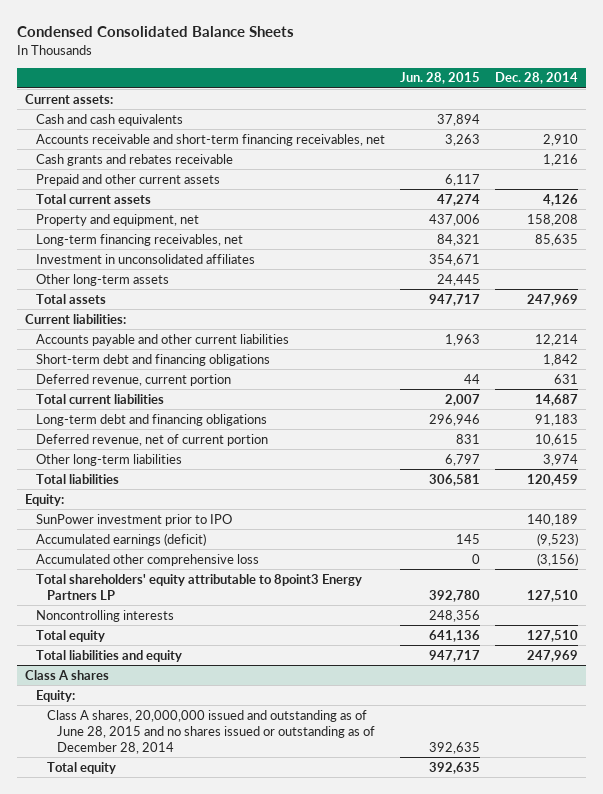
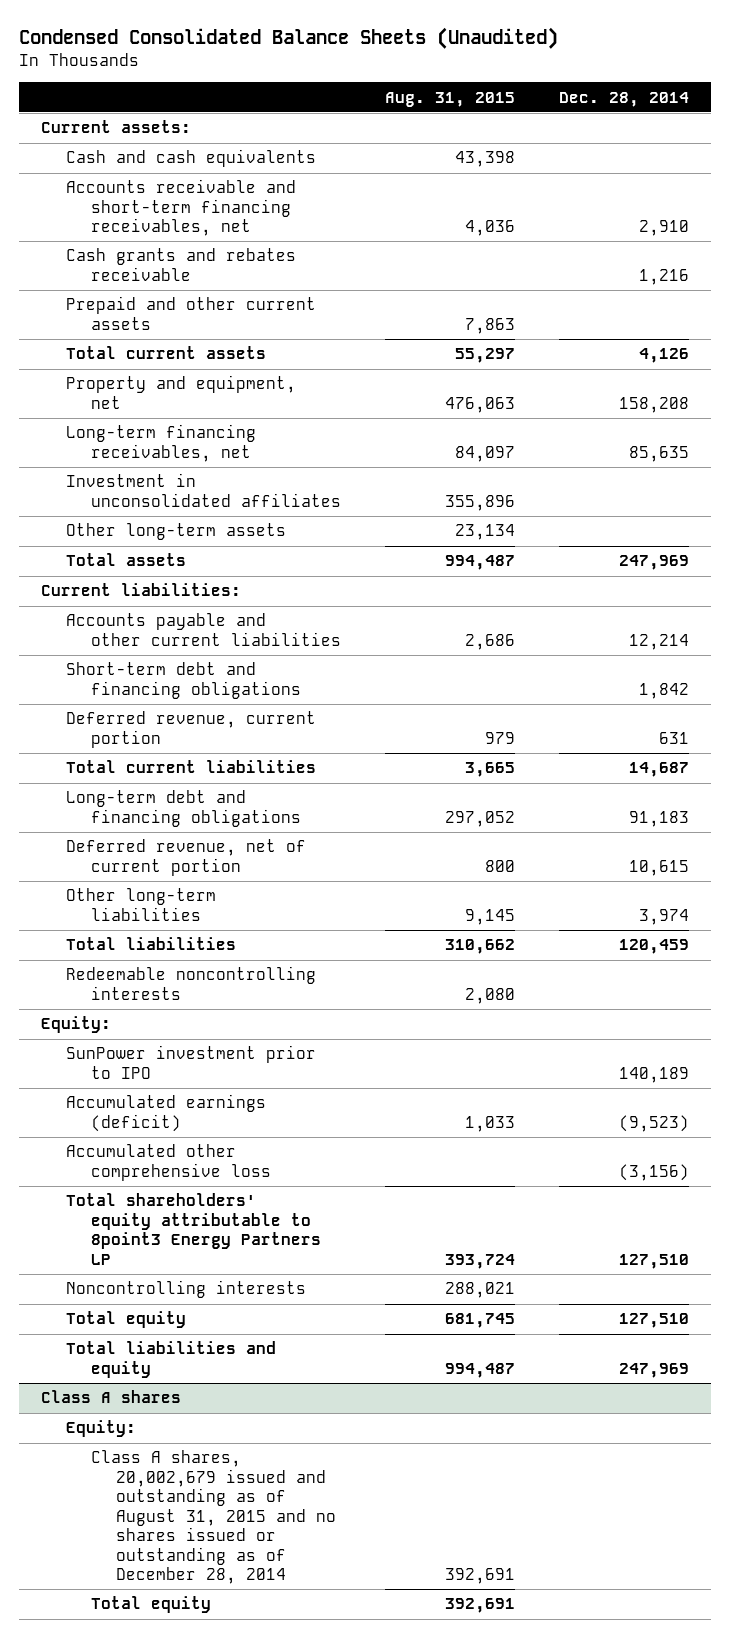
- Condensed Consolidated Balance Sheets
+ Condensed Consolidated Balance Sheets (Unaudited)
- | Jun. 28, 2015 | Dec. 28, 2014
+ | Aug. 31, 2015 | Dec. 28, 2014
+ Redeemable noncontrolling interests | 2,080 |
@ Class A shares
- Class A shares, 20,000,000 issued and outstanding as of June 28, 2015 and no shares issued or outstanding as of December 28, 2014 | 392,635 |
+ Class A shares, 20,002,679 issued and outstanding as of August 31, 2015 and no shares issued or outstanding as of December 28, 2014 | 392,691 |

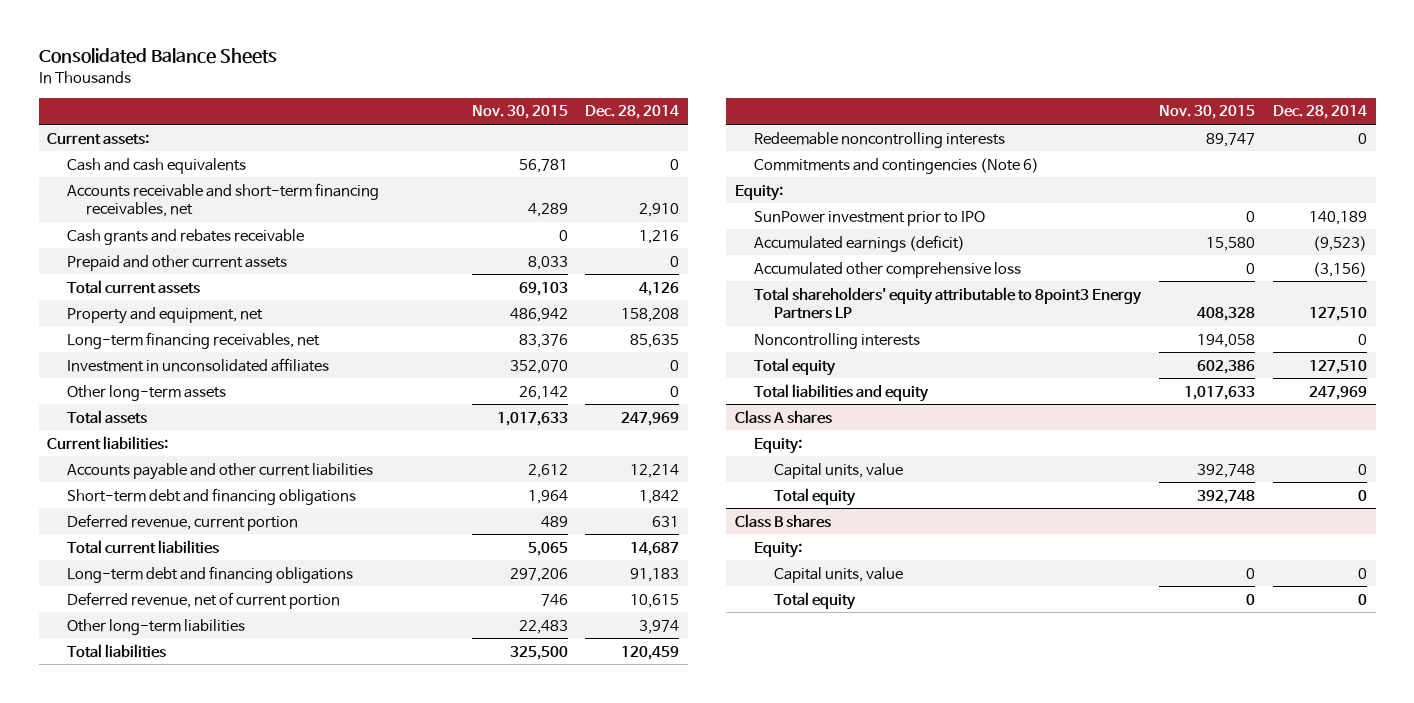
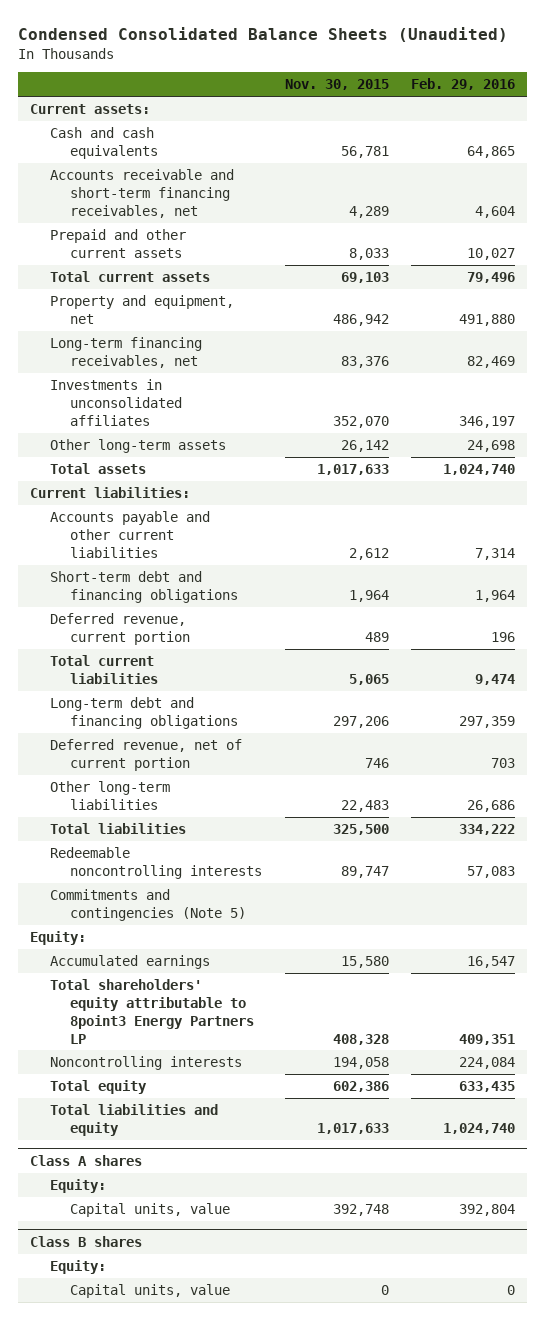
- Consolidated Balance Sheets
+ Condensed Consolidated Balance Sheets (Unaudited)
- | Nov. 30, 2015 | Dec. 28, 2014
+ | Nov. 30, 2015 | Feb. 29, 2016
- Cash grants and rebates receivable | 0 | 1,216
- Investment in unconsolidated affiliates | 352,070 | 0
+ Investments in unconsolidated affiliates | 352,070 | 346,197
- Commitments and contingencies (Note 6)
+ Commitments and contingencies (Note 5)
- SunPower investment prior to IPO | 0 | 140,189
- Accumulated earnings (deficit) | 15,580 | (9,523)
- Accumulated other comprehensive loss | 0 | (3,156)
+ Accumulated earnings | 15,580 | 16,547
@ Class A shares
- Total equity | 392,748 | 0
@ Class B shares
- Total equity | 0 | 0

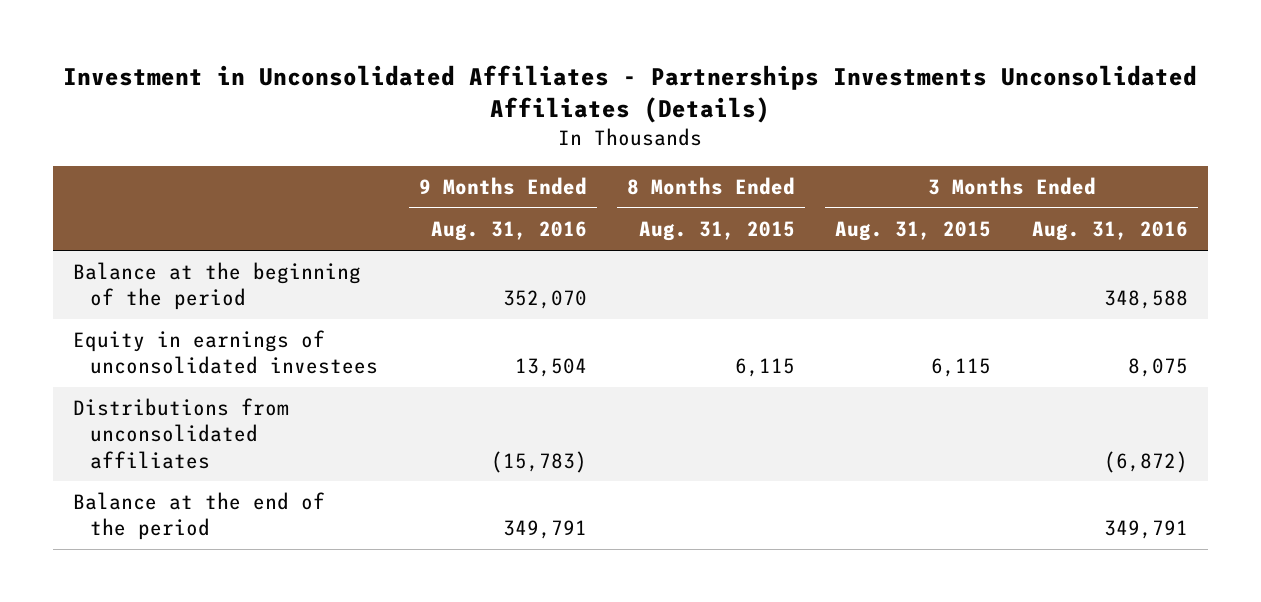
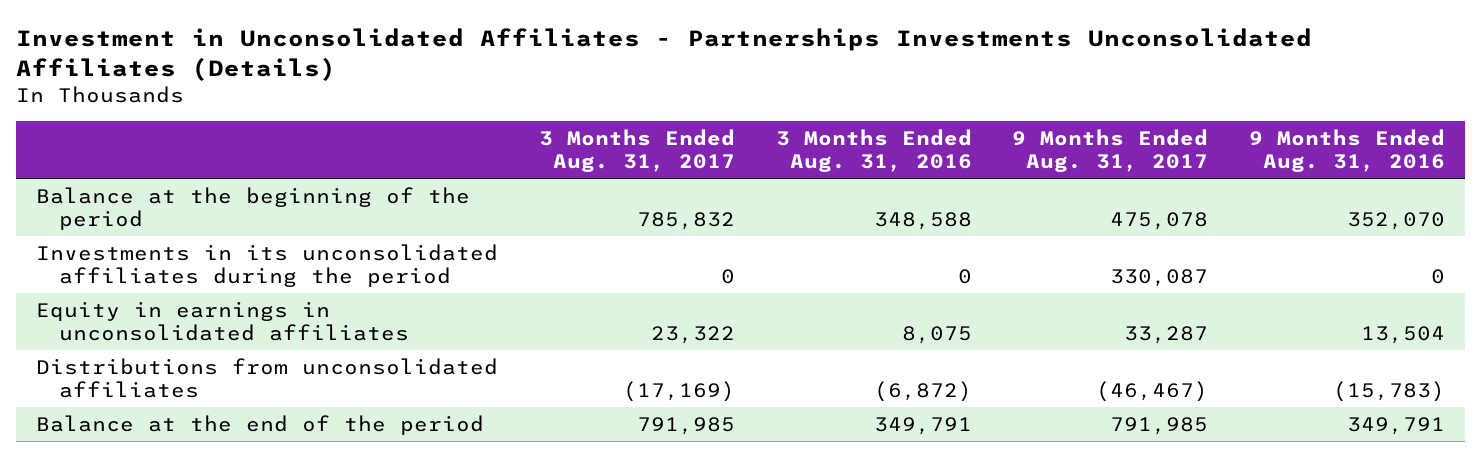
- | 9 Months Ended Aug. 31, 2016 | 8 Months Ended Aug. 31, 2015 | 3 Months Ended Aug. 31, 2015 | 3 Months Ended Aug. 31, 2016
+ | 3 Months Ended Aug. 31, 2017 | 3 Months Ended Aug. 31, 2016 | 9 Months Ended Aug. 31, 2017 | 9 Months Ended Aug. 31, 2016
- Equity in earnings of unconsolidated investees | 13,504 | 6,115 | 6,115 | 8,075
+ Investments in its unconsolidated affiliates during the period | 0 | 0 | 330,087 | 0
+ Equity in earnings in unconsolidated affiliates | 23,322 | 8,075 | 33,287 | 13,504

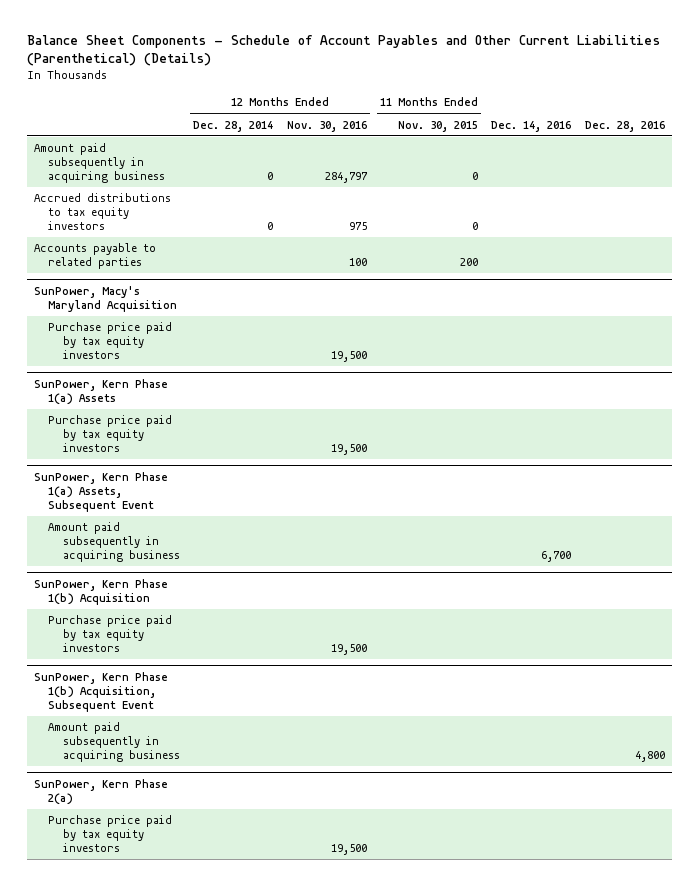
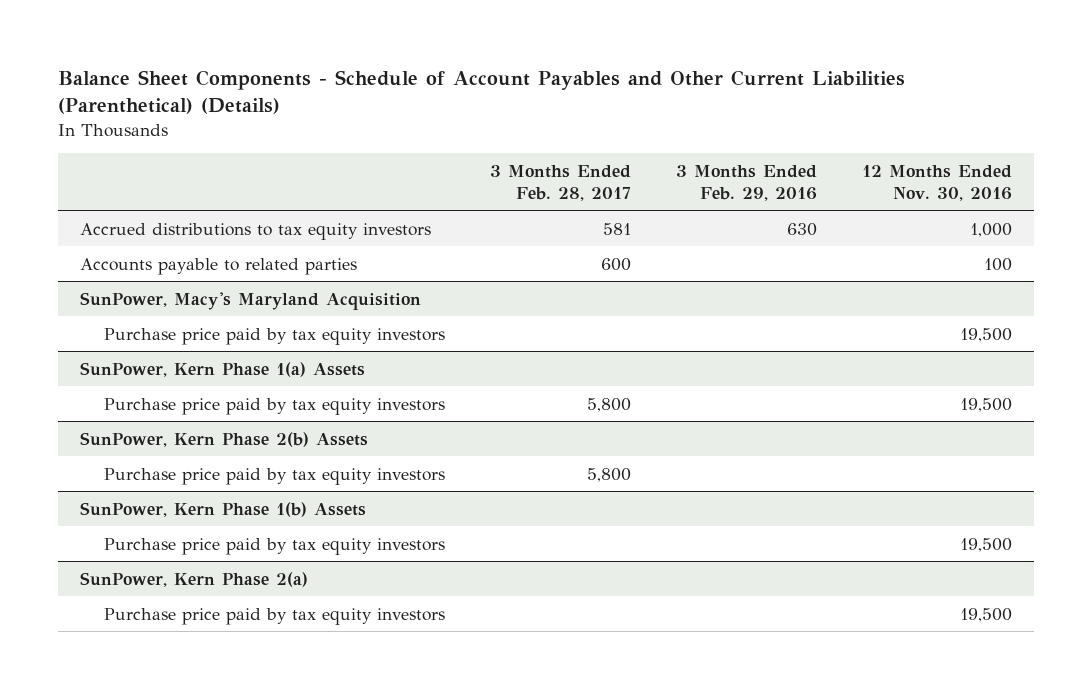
- | 12 Months Ended Dec. 28, 2014 | 12 Months Ended Nov. 30, 2016 | 11 Months Ended Nov. 30, 2015 | Dec. 14, 2016 | Dec. 28, 2016
+ | 3 Months Ended Feb. 28, 2017 | 3 Months Ended Feb. 29, 2016 | 12 Months Ended Nov. 30, 2016
- Amount paid subsequently in acquiring business | 0 | 284,797 | 0 | |
- Accrued distributions to tax equity investors | 0 | 975 | 0 | |
+ Accrued distributions to tax equity investors | 581 | 630 | 1,000
- SunPower, Kern Phase 1(a) Assets, Subsequent Event
- Amount paid subsequently in acquiring business | | | | 6,700 |
- SunPower, Kern Phase 1(b) Acquisition
+ SunPower, Kern Phase 2(b) Assets
+ Purchase price paid by tax equity investors | 5,800 | |
+ SunPower, Kern Phase 1(b) Assets
- SunPower, Kern Phase 1(b) Acquisition, Subsequent Event
- Amount paid subsequently in acquiring business | | | | | 4,800

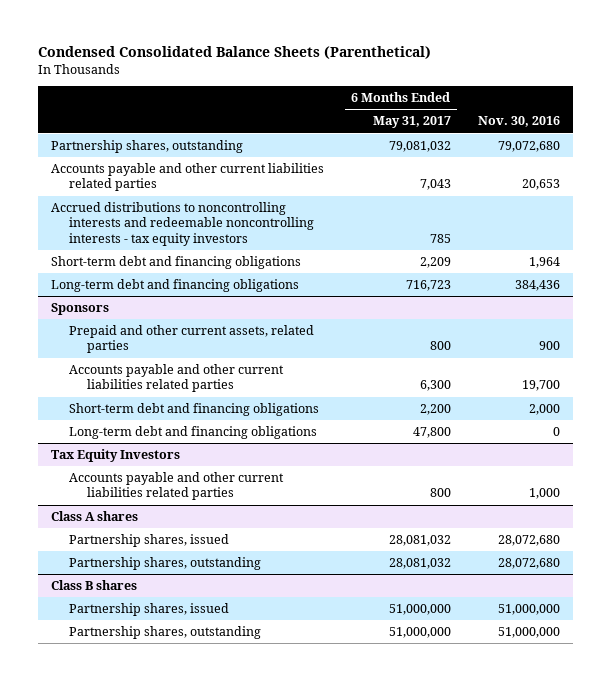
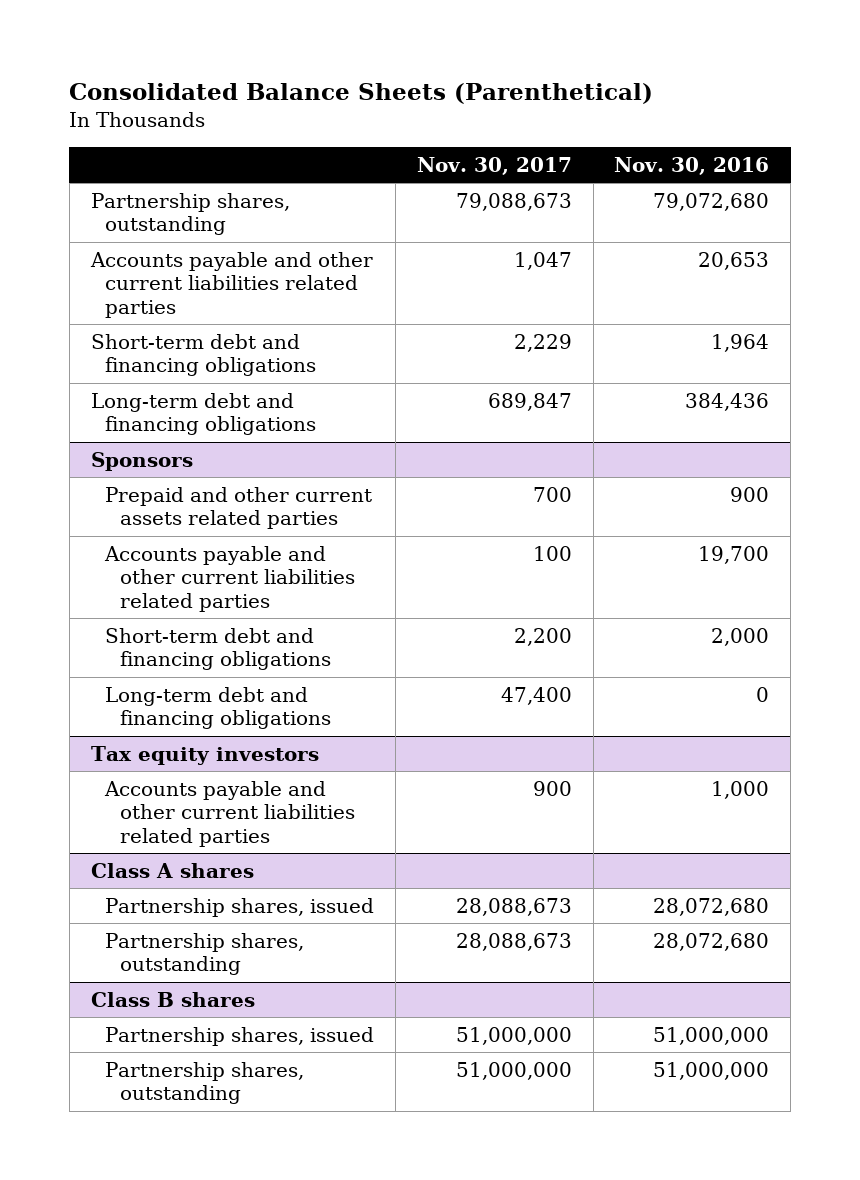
- Condensed Consolidated Balance Sheets (Parenthetical)
+ Consolidated Balance Sheets (Parenthetical)
- | 6 Months Ended May 31, 2017 | Nov. 30, 2016
+ | Nov. 30, 2017 | Nov. 30, 2016
- Accrued distributions to noncontrolling interests and redeemable noncontrolling interests - tax equity investors | 785 |
@ Sponsors
- Prepaid and other current assets, related parties | 800 | 900
+ Prepaid and other current assets related parties | 700 | 900
- Tax Equity Investors
+ Tax equity investors

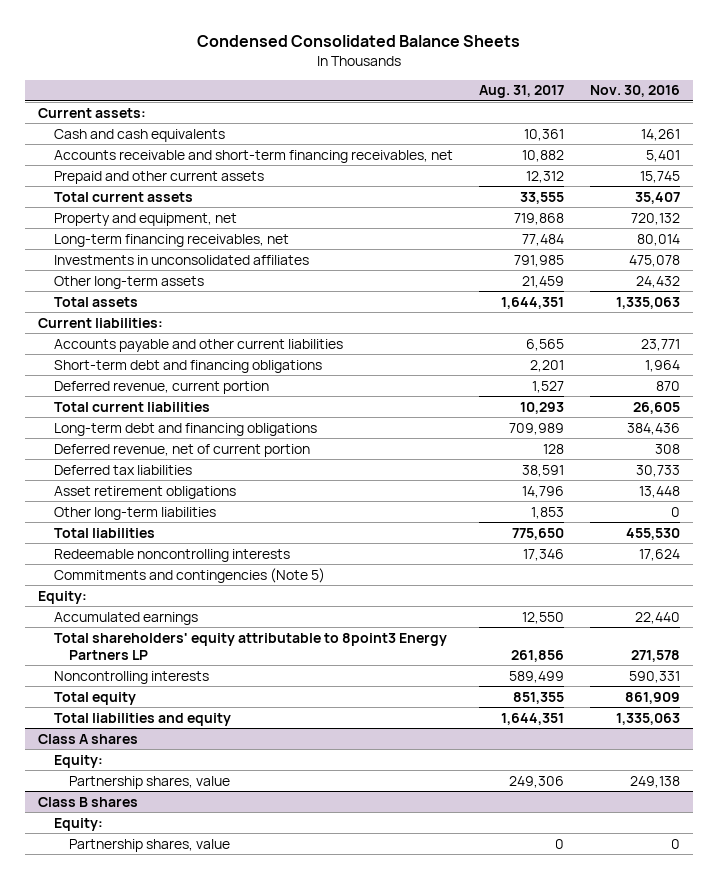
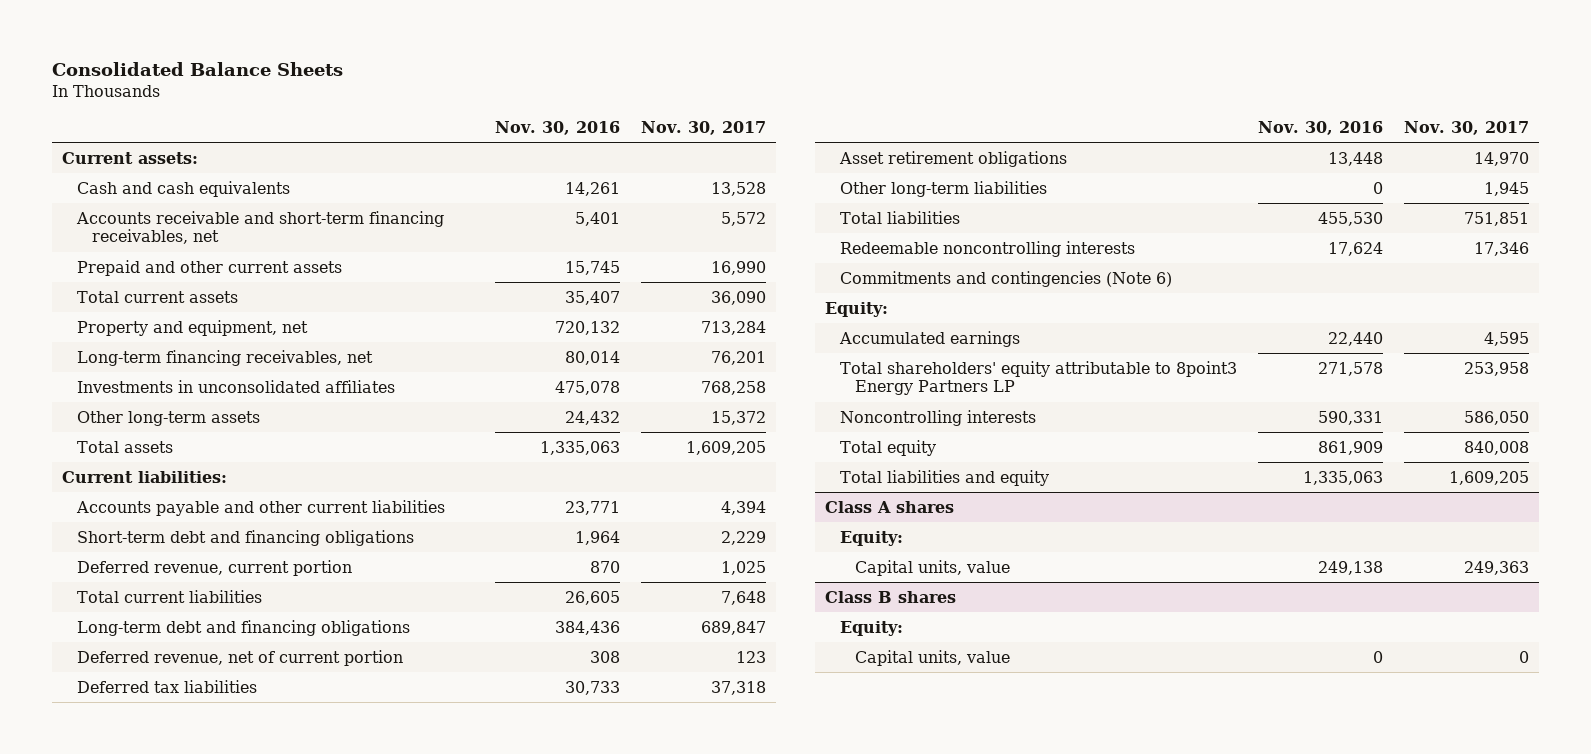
- Condensed Consolidated Balance Sheets
+ Consolidated Balance Sheets
- | Aug. 31, 2017 | Nov. 30, 2016
+ | Nov. 30, 2016 | Nov. 30, 2017
- Commitments and contingencies (Note 5)
+ Commitments and contingencies (Note 6)
@ Class A shares
- Partnership shares, value | 249,306 | 249,138
+ Capital units, value | 249,138 | 249,363
@ Class B shares
- Partnership shares, value | 0 | 0
+ Capital units, value | 0 | 0

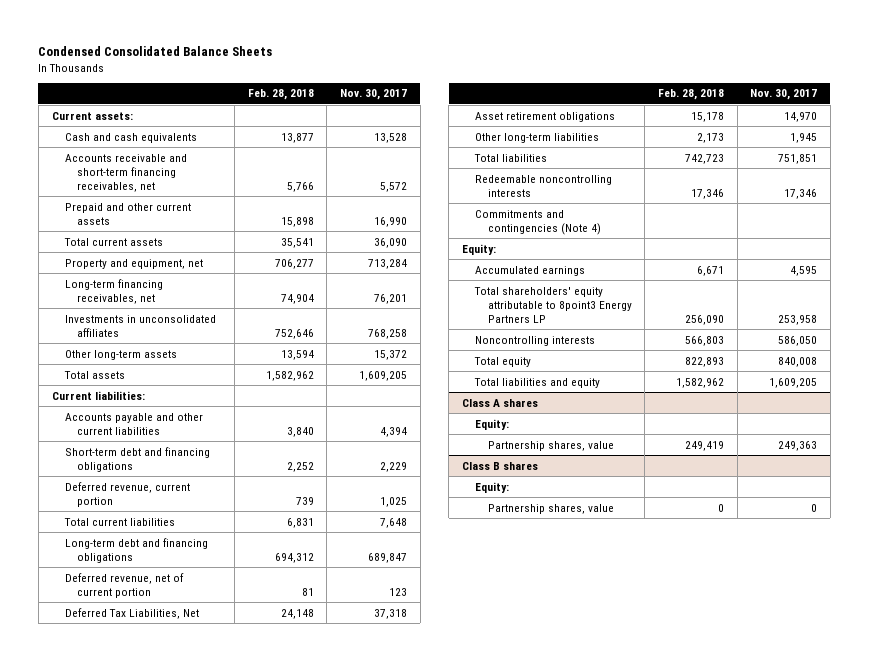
- Consolidated Balance Sheets
+ Condensed Consolidated Balance Sheets
- | Nov. 30, 2016 | Nov. 30, 2017
+ | Feb. 28, 2018 | Nov. 30, 2017
- Deferred tax liabilities | 30,733 | 37,318
+ Deferred Tax Liabilities, Net | 24,148 | 37,318
- Commitments and contingencies (Note 6)
+ Commitments and contingencies (Note 4)
@ Class A shares
- Capital units, value | 249,138 | 249,363
+ Partnership shares, value | 249,419 | 249,363
@ Class B shares
- Capital units, value | 0 | 0
+ Partnership shares, value | 0 | 0

